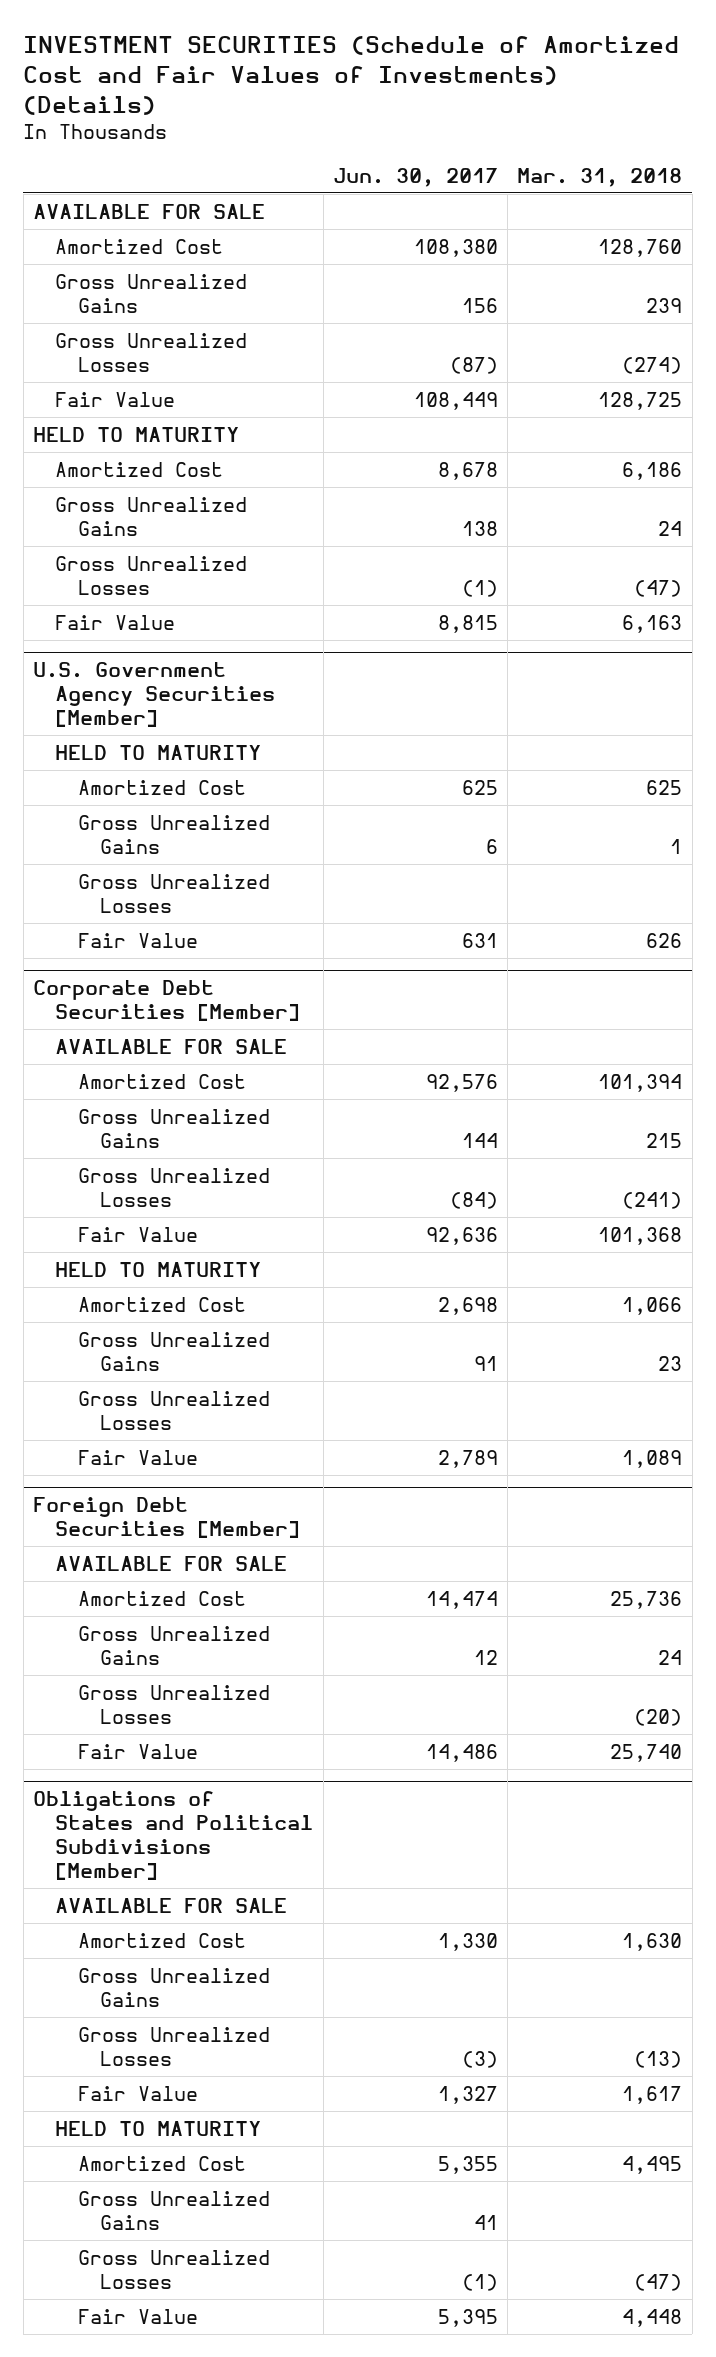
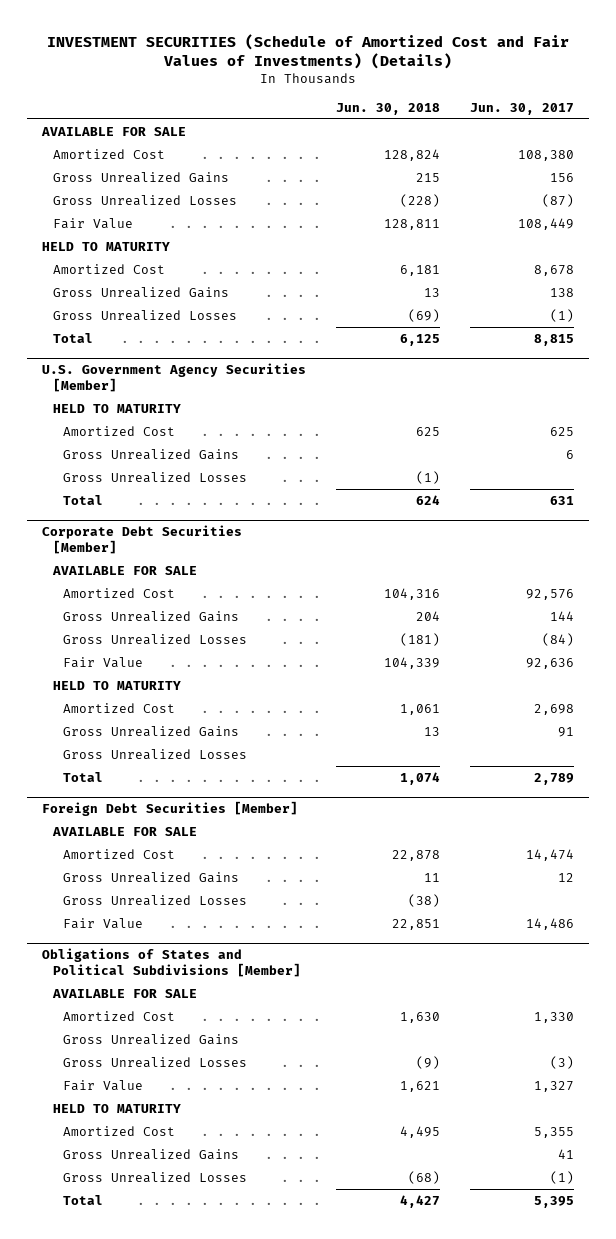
- | Jun. 30, 2017 | Mar. 31, 2018
+ | Jun. 30, 2018 | Jun. 30, 2017
- Fair Value | 8,815 | 6,163
+ Total | 6,125 | 8,815
@ U.S. Government Agency Securities [Member]
- Fair Value | 631 | 626
+ Total | 624 | 631
@ Corporate Debt Securities [Member]
- Fair Value | 2,789 | 1,089
+ Total | 1,074 | 2,789
@ Obligations of States and Political Subdivisions [Member]
- Fair Value | 5,395 | 4,448
+ Total | 4,427 | 5,395

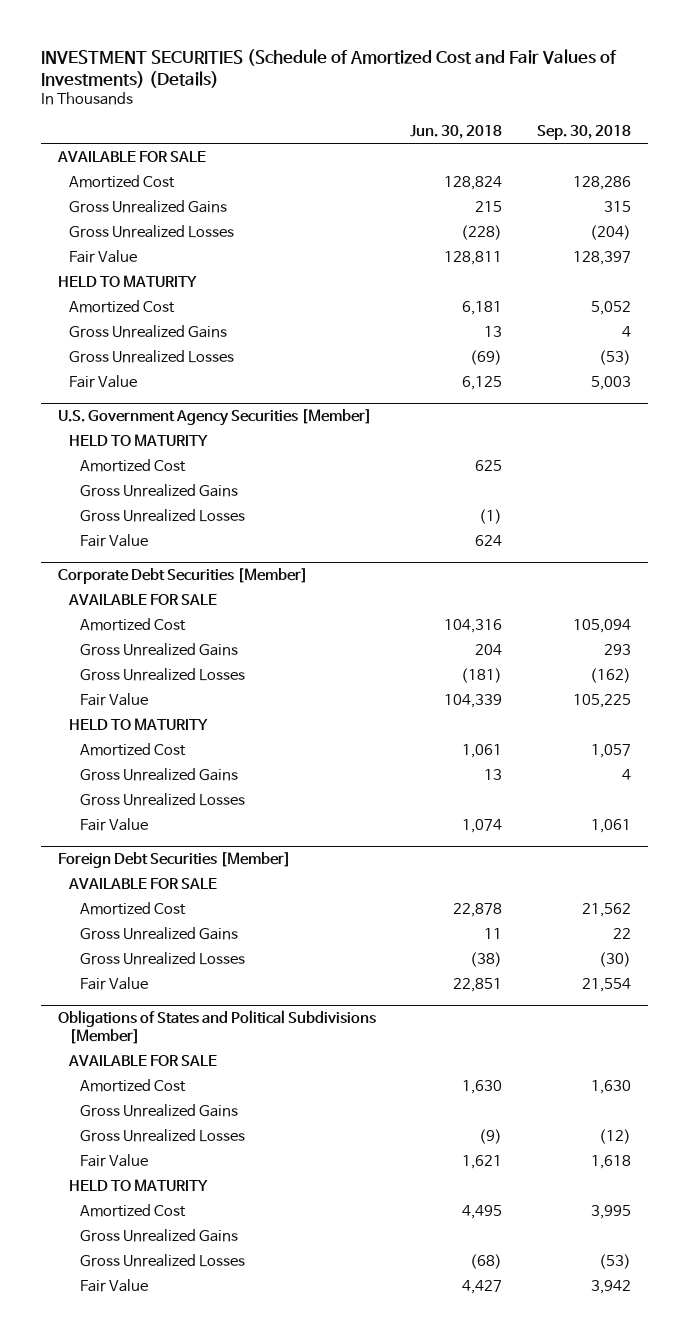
- | Jun. 30, 2018 | Jun. 30, 2017
+ | Jun. 30, 2018 | Sep. 30, 2018
- Total | 6,125 | 8,815
+ Fair Value | 6,125 | 5,003
@ U.S. Government Agency Securities [Member]
- Total | 624 | 631
+ Fair Value | 624 |
@ Corporate Debt Securities [Member]
- Total | 1,074 | 2,789
+ Fair Value | 1,074 | 1,061
@ Obligations of States and Political Subdivisions [Member]
- Total | 4,427 | 5,395
+ Fair Value | 4,427 | 3,942

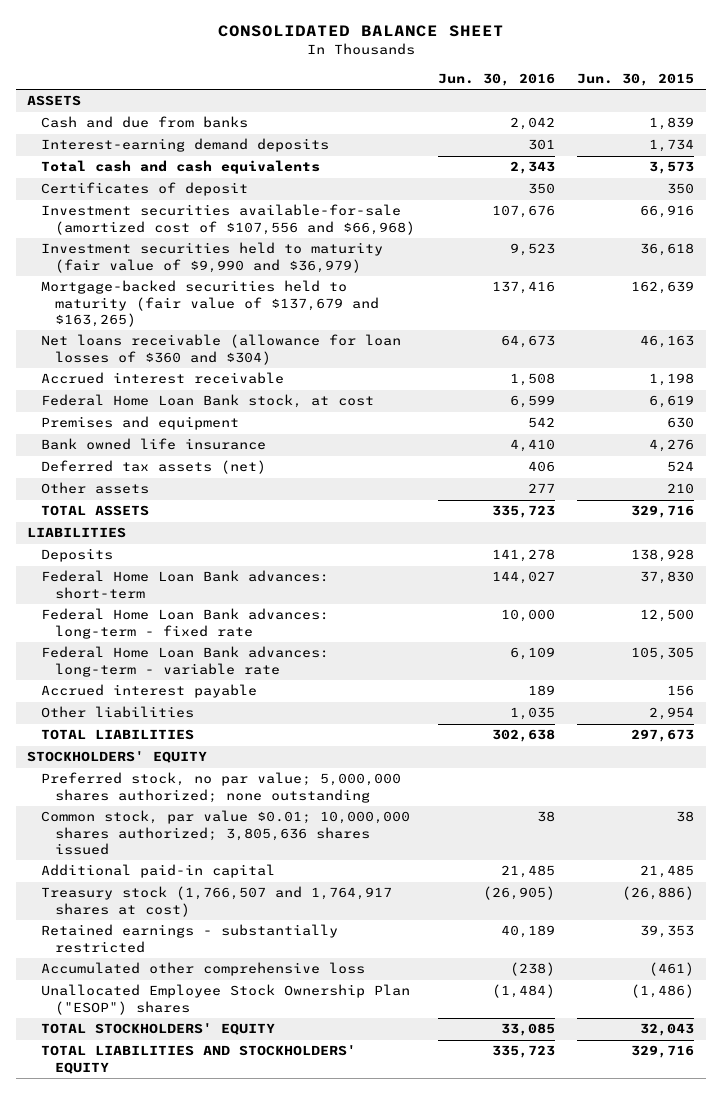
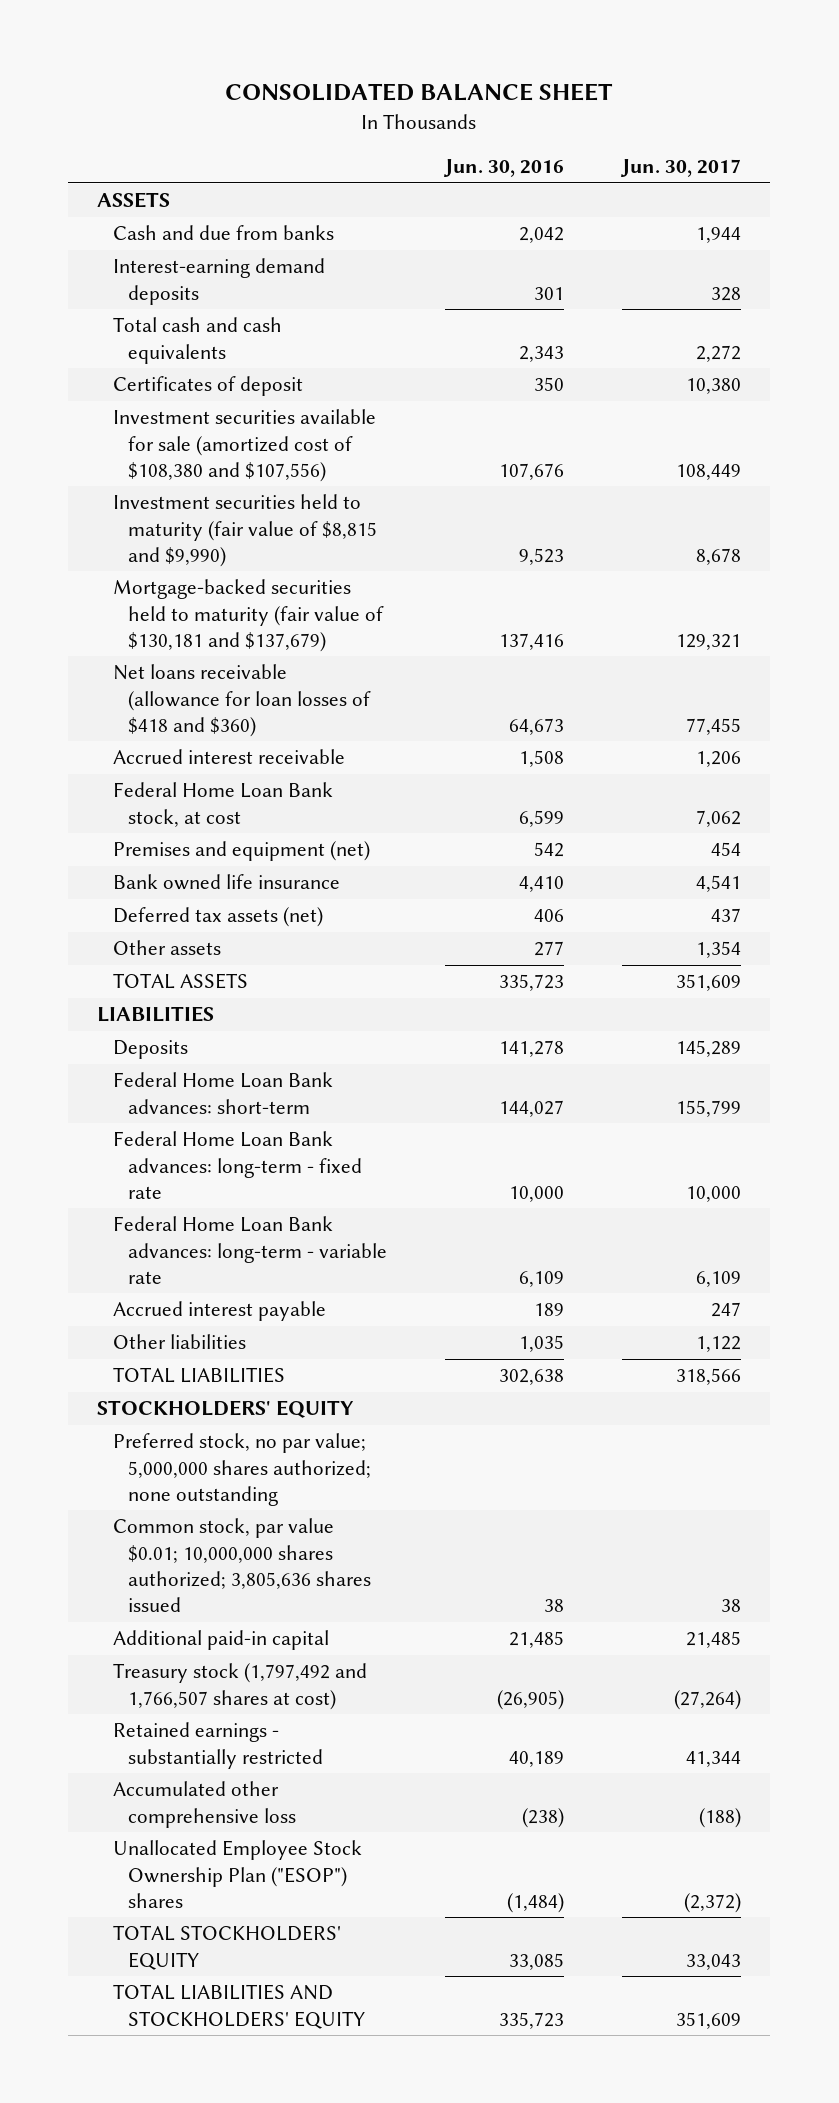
- | Jun. 30, 2016 | Jun. 30, 2015
+ | Jun. 30, 2016 | Jun. 30, 2017
- Investment securities available-for-sale (amortized cost of $107,556 and $66,968) | 107,676 | 66,916
- Investment securities held to maturity (fair value of $9,990 and $36,979) | 9,523 | 36,618
- Mortgage-backed securities held to maturity (fair value of $137,679 and $163,265) | 137,416 | 162,639
- Net loans receivable (allowance for loan losses of $360 and $304) | 64,673 | 46,163
+ Investment securities available for sale (amortized cost of $108,380 and $107,556) | 107,676 | 108,449
+ Investment securities held to maturity (fair value of $8,815 and $9,990) | 9,523 | 8,678
+ Mortgage-backed securities held to maturity (fair value of $130,181 and $137,679) | 137,416 | 129,321
+ Net loans receivable (allowance for loan losses of $418 and $360) | 64,673 | 77,455
- Premises and equipment | 542 | 630
+ Premises and equipment (net) | 542 | 454
- Treasury stock (1,766,507 and 1,764,917 shares at cost) | (26,905) | (26,886)
+ Treasury stock (1,797,492 and 1,766,507 shares at cost) | (26,905) | (27,264)

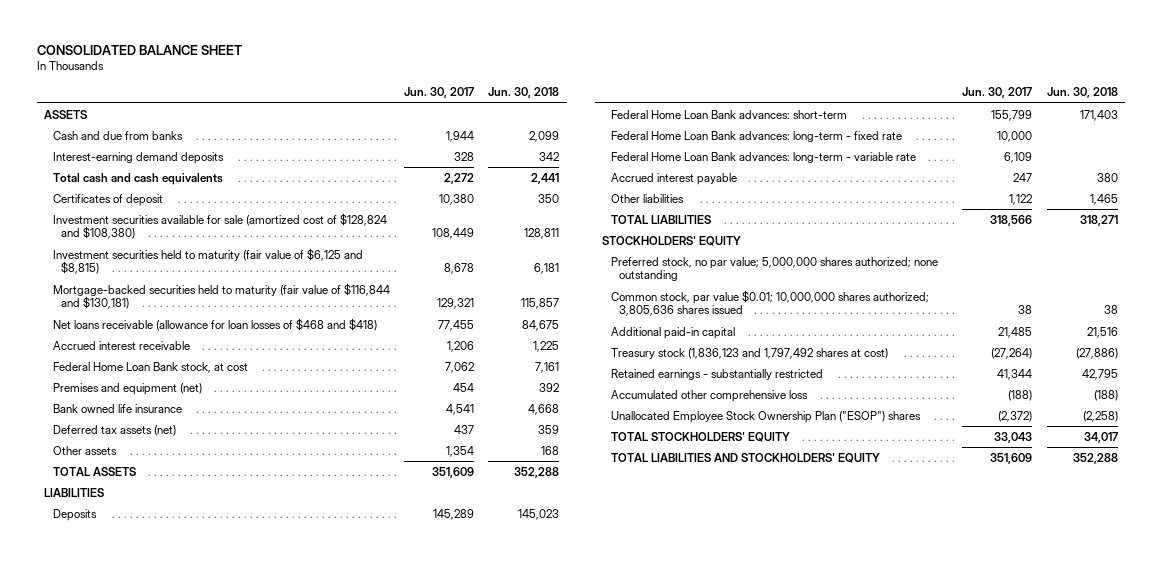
- | Jun. 30, 2016 | Jun. 30, 2017
+ | Jun. 30, 2017 | Jun. 30, 2018
- Investment securities available for sale (amortized cost of $108,380 and $107,556) | 107,676 | 108,449
- Investment securities held to maturity (fair value of $8,815 and $9,990) | 9,523 | 8,678
- Mortgage-backed securities held to maturity (fair value of $130,181 and $137,679) | 137,416 | 129,321
- Net loans receivable (allowance for loan losses of $418 and $360) | 64,673 | 77,455
+ Investment securities available for sale (amortized cost of $128,824 and $108,380) | 108,449 | 128,811
+ Investment securities held to maturity (fair value of $6,125 and $8,815) | 8,678 | 6,181
+ Mortgage-backed securities held to maturity (fair value of $116,844 and $130,181) | 129,321 | 115,857
+ Net loans receivable (allowance for loan losses of $468 and $418) | 77,455 | 84,675
- Treasury stock (1,797,492 and 1,766,507 shares at cost) | (26,905) | (27,264)
+ Treasury stock (1,836,123 and 1,797,492 shares at cost) | (27,264) | (27,886)

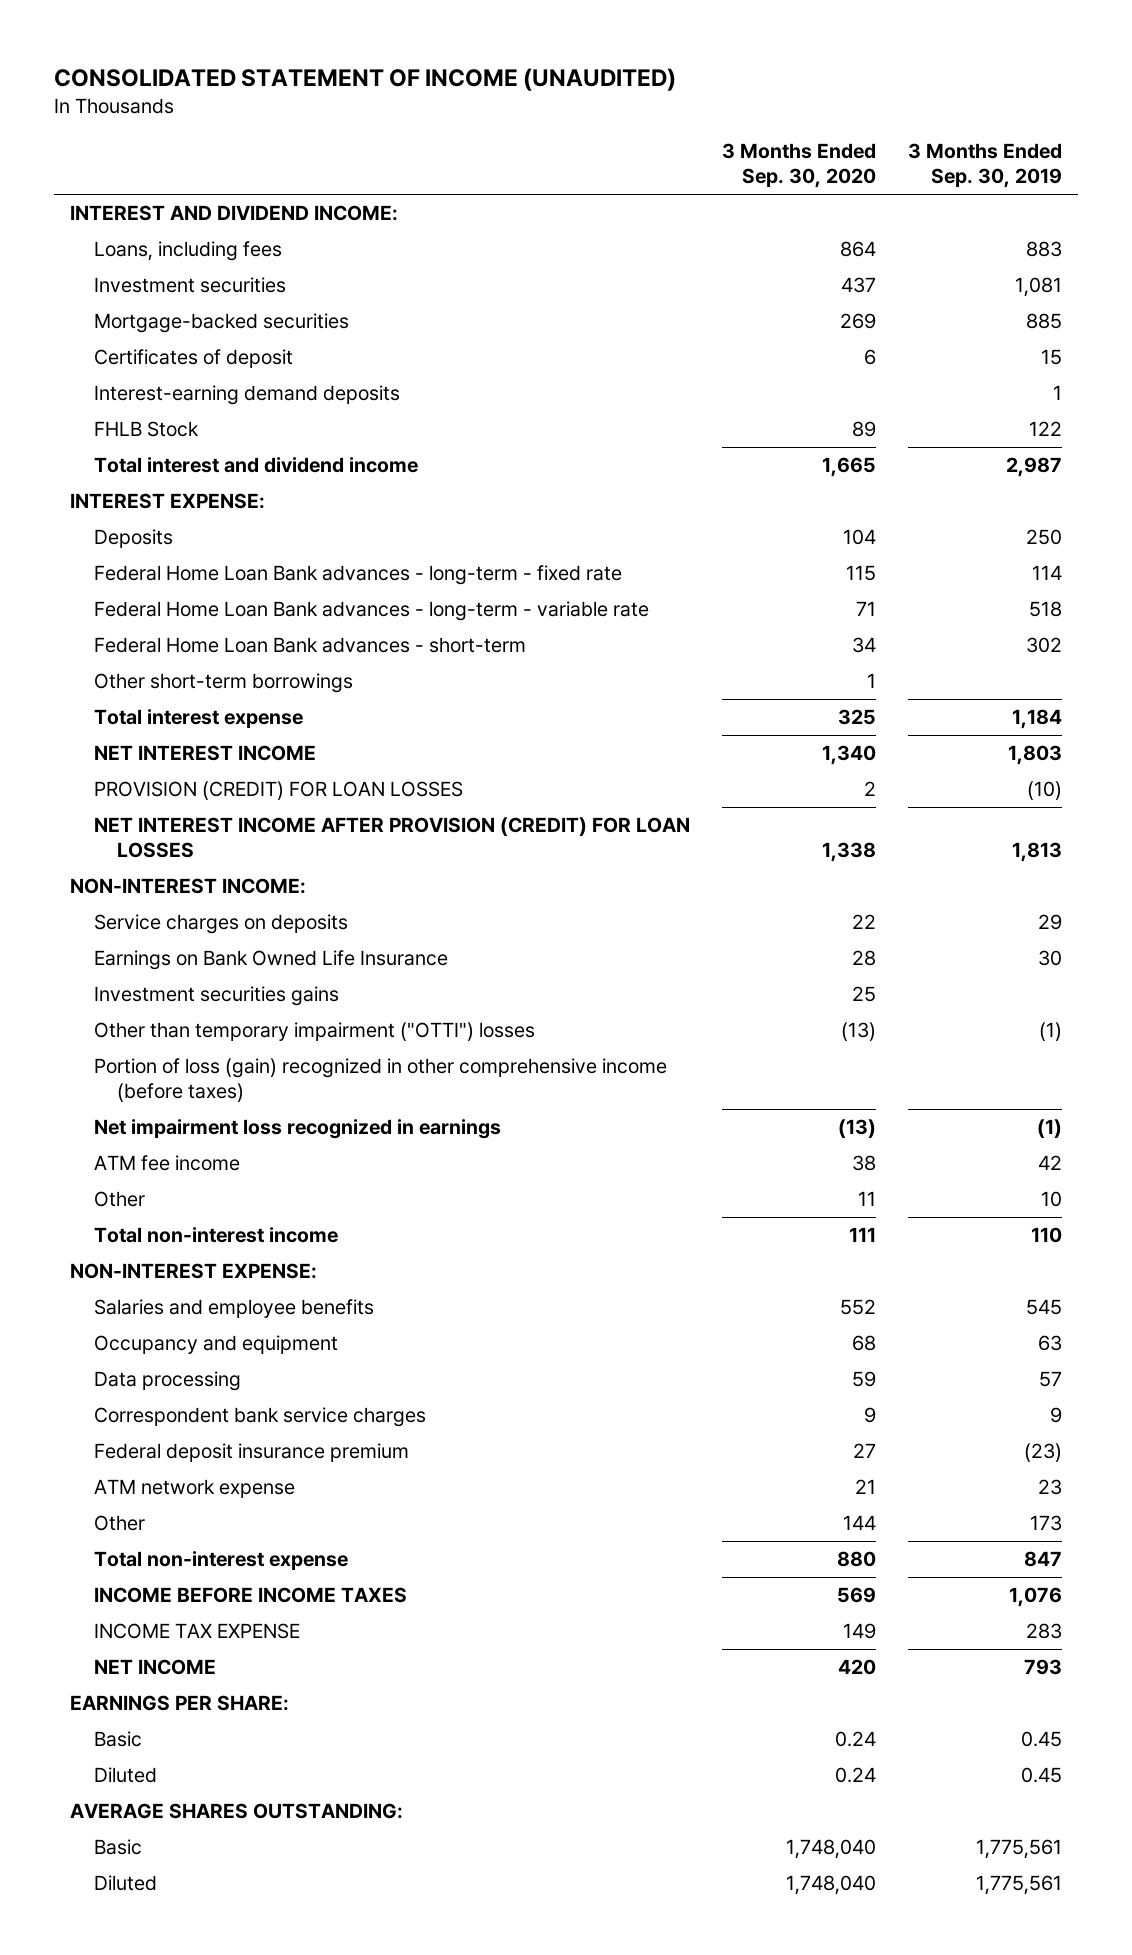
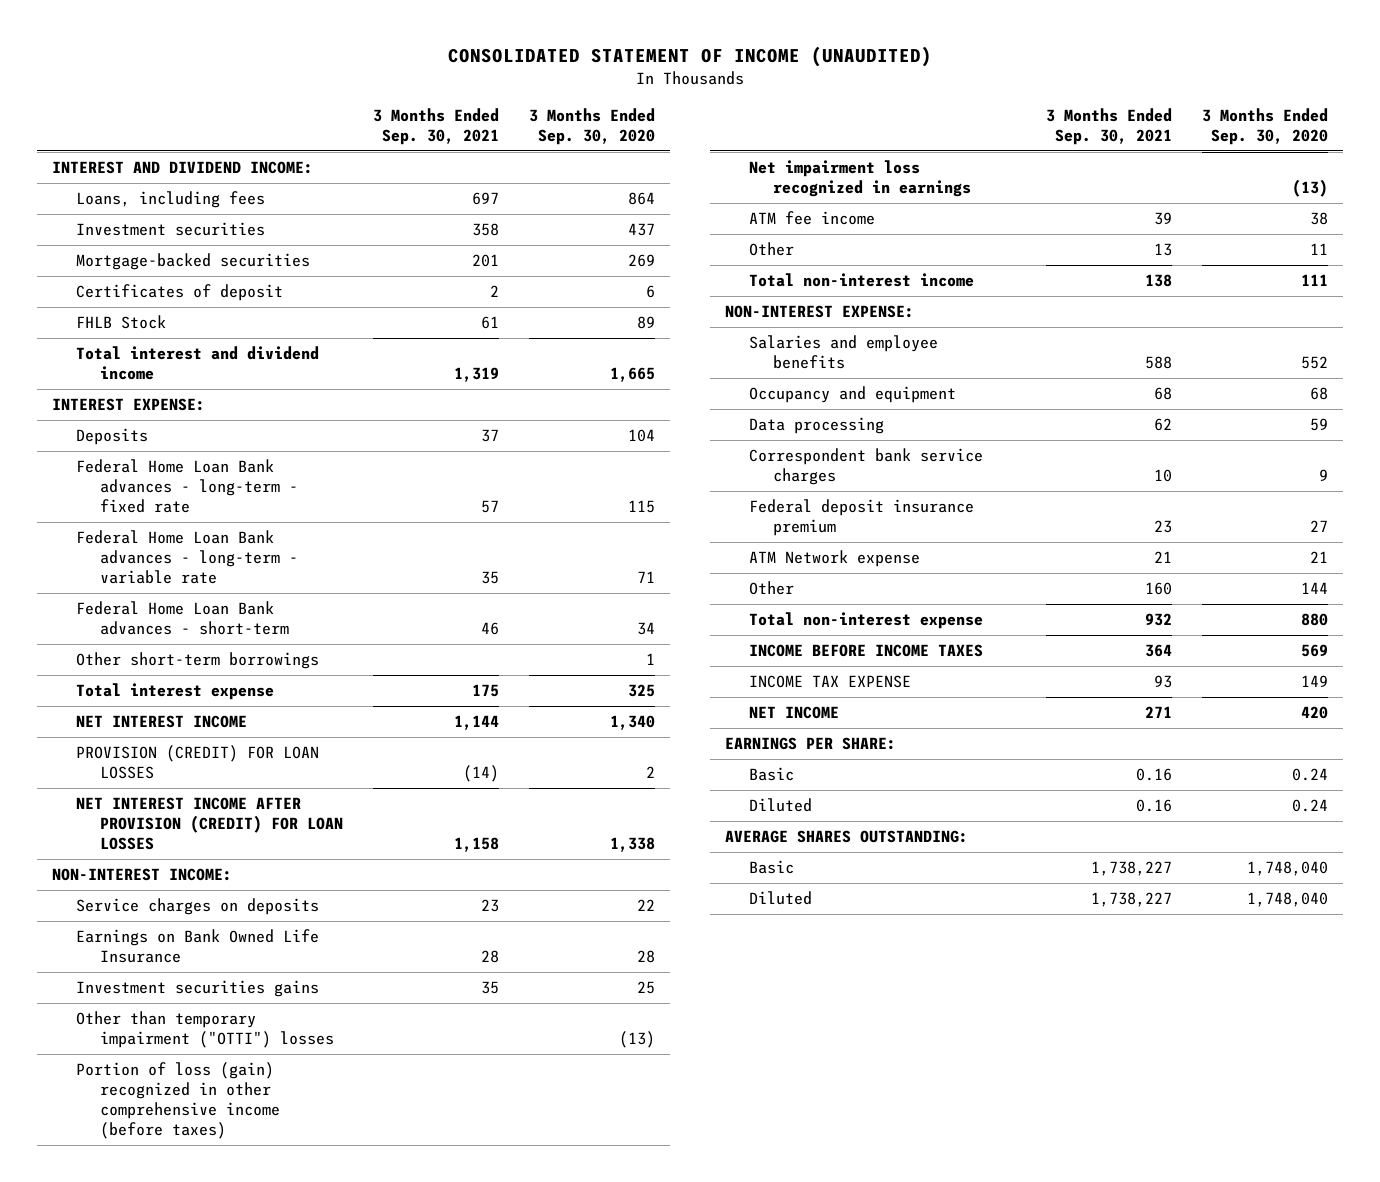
- | 3 Months Ended Sep. 30, 2020 | 3 Months Ended Sep. 30, 2019
+ | 3 Months Ended Sep. 30, 2021 | 3 Months Ended Sep. 30, 2020
- Interest-earning demand deposits | | 1
- ATM network expense | 21 | 23
+ ATM Network expense | 21 | 21

